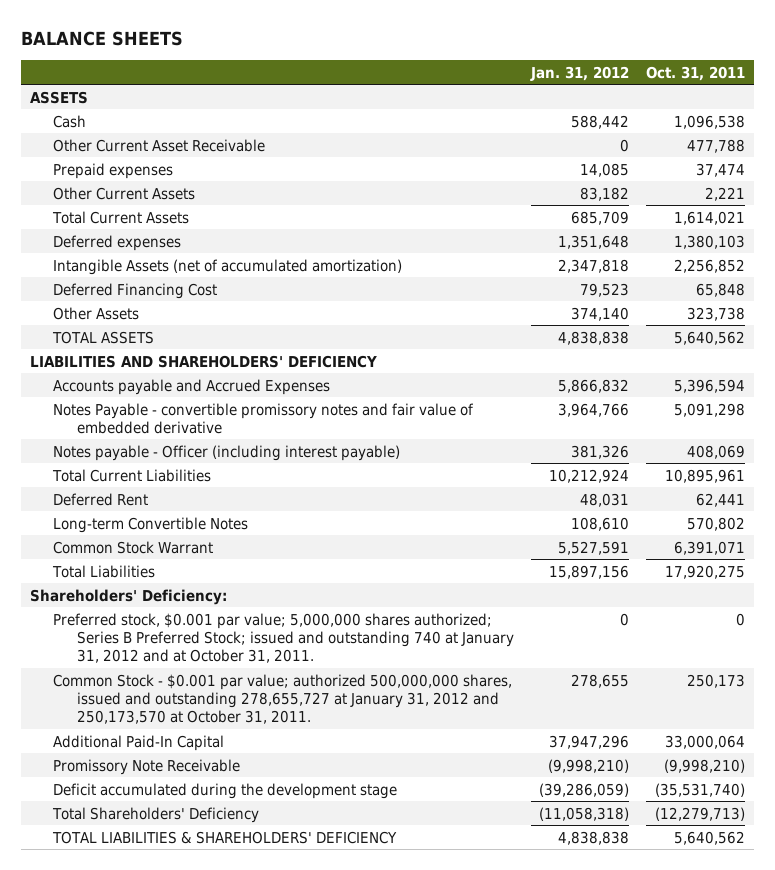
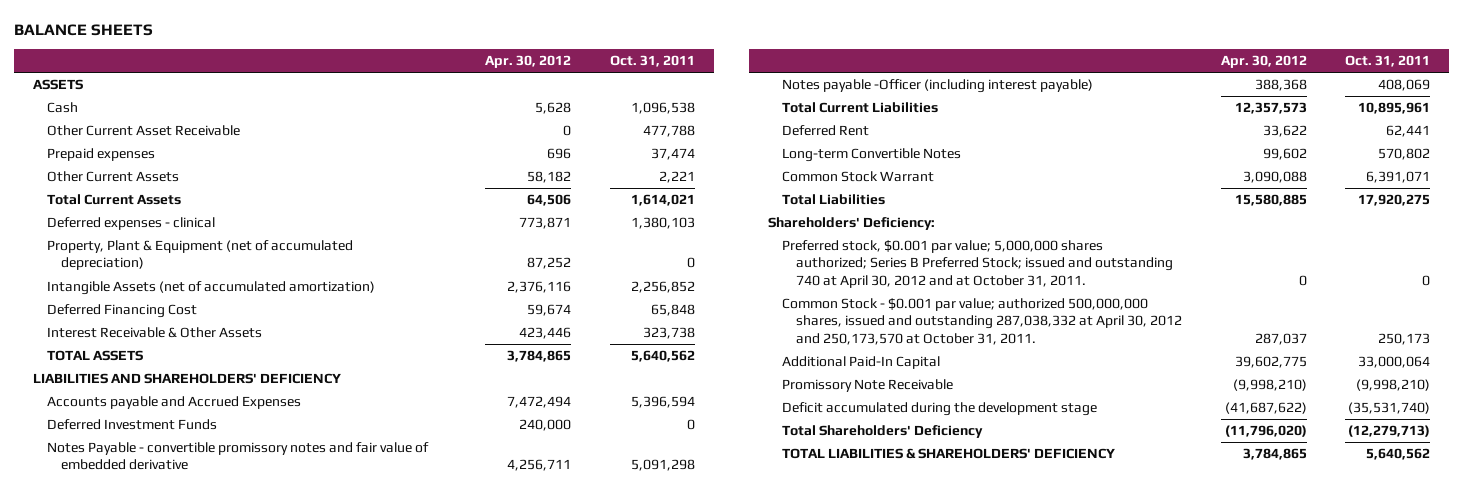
- | Jan. 31, 2012 | Oct. 31, 2011
+ | Apr. 30, 2012 | Oct. 31, 2011
- Deferred expenses | 1,351,648 | 1,380,103
+ Deferred expenses - clinical | 773,871 | 1,380,103
+ Property, Plant & Equipment (net of accumulated depreciation) | 87,252 | 0
- Other Assets | 374,140 | 323,738
+ Interest Receivable & Other Assets | 423,446 | 323,738
+ Deferred Investment Funds | 240,000 | 0
- Notes payable - Officer (including interest payable) | 381,326 | 408,069
+ Notes payable -Officer (including interest payable) | 388,368 | 408,069
- Preferred stock, $0.001 par value; 5,000,000 shares authorized; Series B Preferred Stock; issued and outstanding 740 at January 31, 2012 and at October 31, 2011. | 0 | 0
- Common Stock - $0.001 par value; authorized 500,000,000 shares, issued and outstanding 278,655,727 at January 31, 2012 and 250,173,570 at October 31, 2011. | 278,655 | 250,173
+ Preferred stock, $0.001 par value; 5,000,000 shares authorized; Series B Preferred Stock; issued and outstanding 740 at April 30, 2012 and at October 31, 2011. | 0 | 0
+ Common Stock - $0.001 par value; authorized 500,000,000 shares, issued and outstanding 287,038,332 at April 30, 2012 and 250,173,570 at October 31, 2011. | 287,037 | 250,173

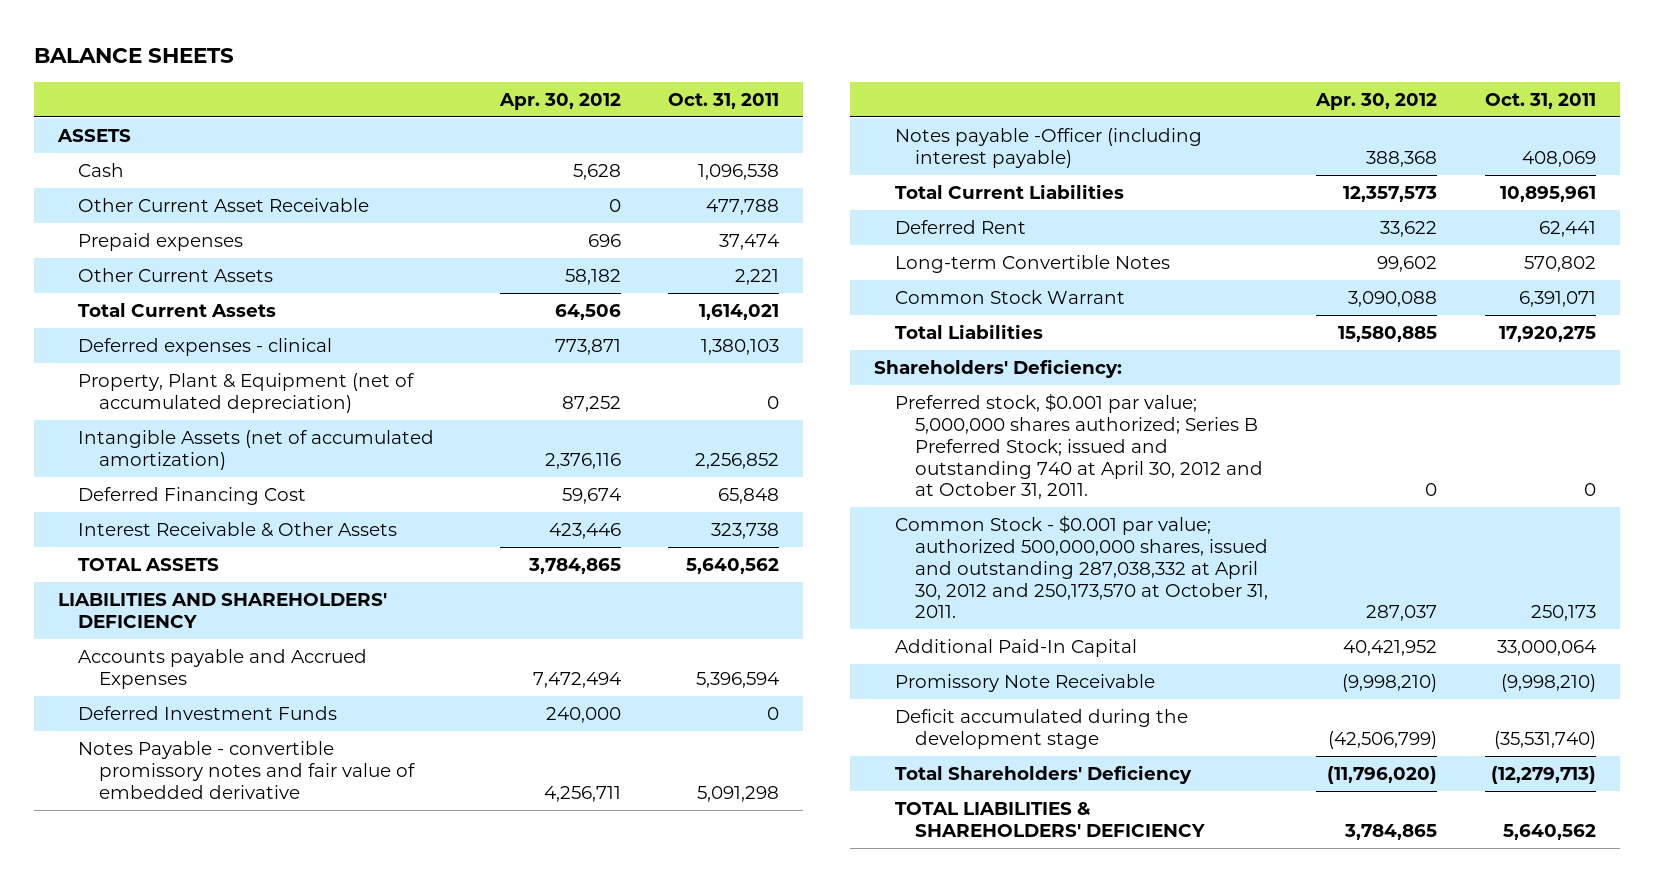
- Additional Paid-In Capital | 39,602,775 | 33,000,064
+ Additional Paid-In Capital | 40,421,952 | 33,000,064
- Deficit accumulated during the development stage | (41,687,622) | (35,531,740)
+ Deficit accumulated during the development stage | (42,506,799) | (35,531,740)

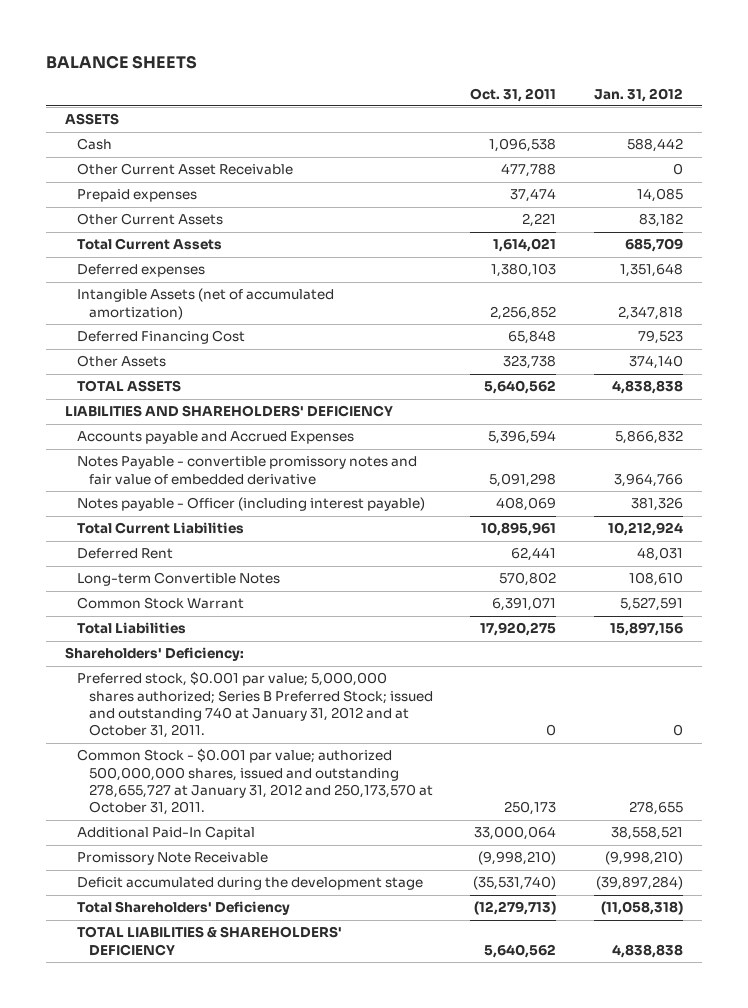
- | Apr. 30, 2012 | Oct. 31, 2011
+ | Oct. 31, 2011 | Jan. 31, 2012
- Deferred expenses - clinical | 773,871 | 1,380,103
- Property, Plant & Equipment (net of accumulated depreciation) | 87,252 | 0
+ Deferred expenses | 1,380,103 | 1,351,648
- Interest Receivable & Other Assets | 423,446 | 323,738
+ Other Assets | 323,738 | 374,140
- Deferred Investment Funds | 240,000 | 0
- Notes payable -Officer (including interest payable) | 388,368 | 408,069
+ Notes payable - Officer (including interest payable) | 408,069 | 381,326
- Preferred stock, $0.001 par value; 5,000,000 shares authorized; Series B Preferred Stock; issued and outstanding 740 at April 30, 2012 and at October 31, 2011. | 0 | 0
- Common Stock - $0.001 par value; authorized 500,000,000 shares, issued and outstanding 287,038,332 at April 30, 2012 and 250,173,570 at October 31, 2011. | 287,037 | 250,173
+ Preferred stock, $0.001 par value; 5,000,000 shares authorized; Series B Preferred Stock; issued and outstanding 740 at January 31, 2012 and at October 31, 2011. | 0 | 0
+ Common Stock - $0.001 par value; authorized 500,000,000 shares, issued and outstanding 278,655,727 at January 31, 2012 and 250,173,570 at October 31, 2011. | 250,173 | 278,655

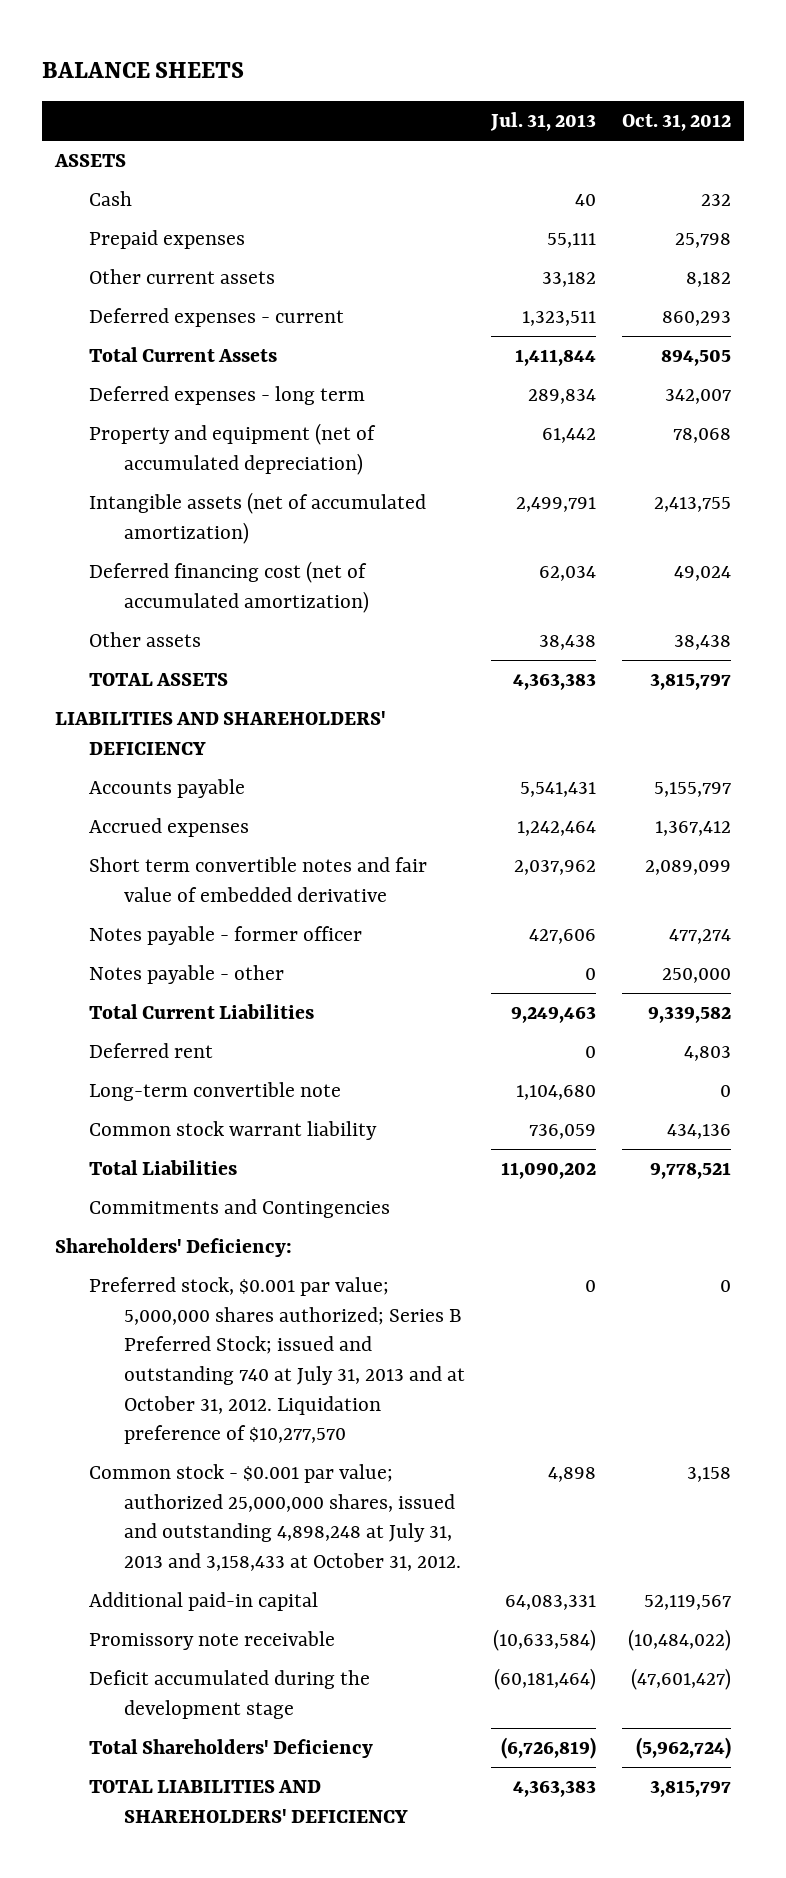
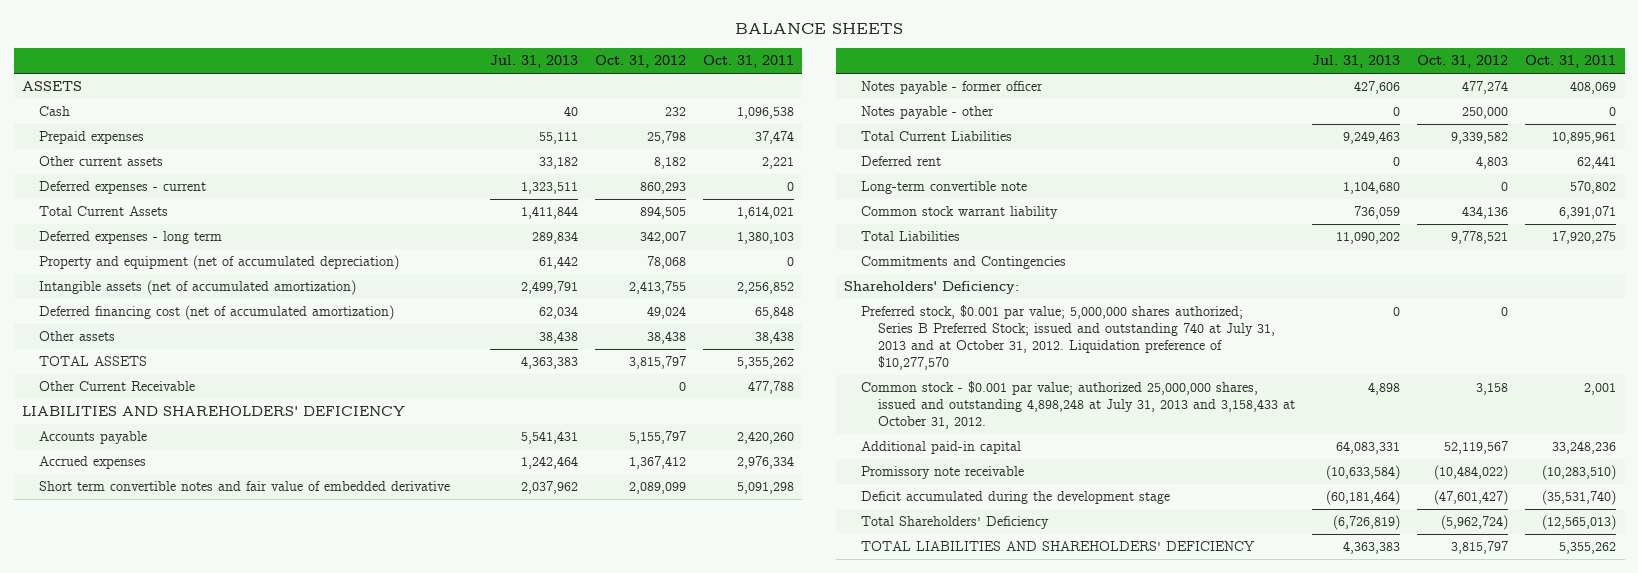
- | Jul. 31, 2013 | Oct. 31, 2012
+ | Jul. 31, 2013 | Oct. 31, 2012 | Oct. 31, 2011
+ Other Current Receivable | | 0 | 477,788

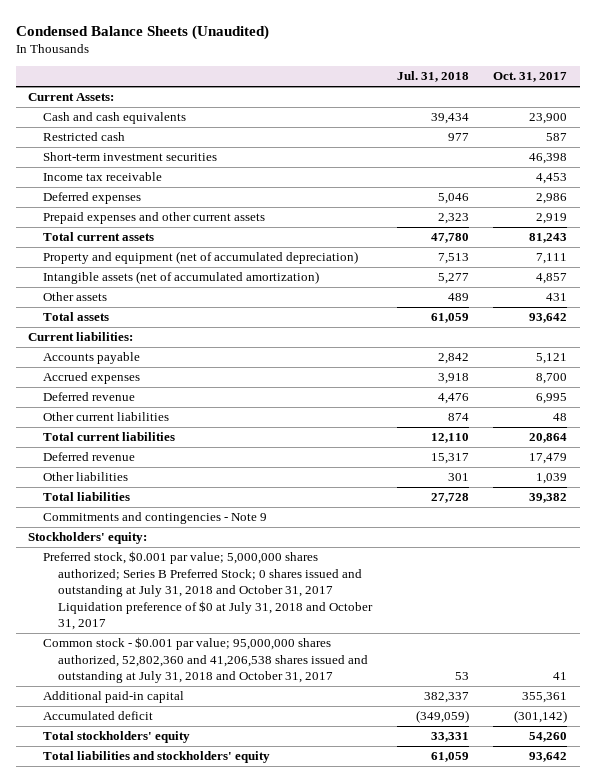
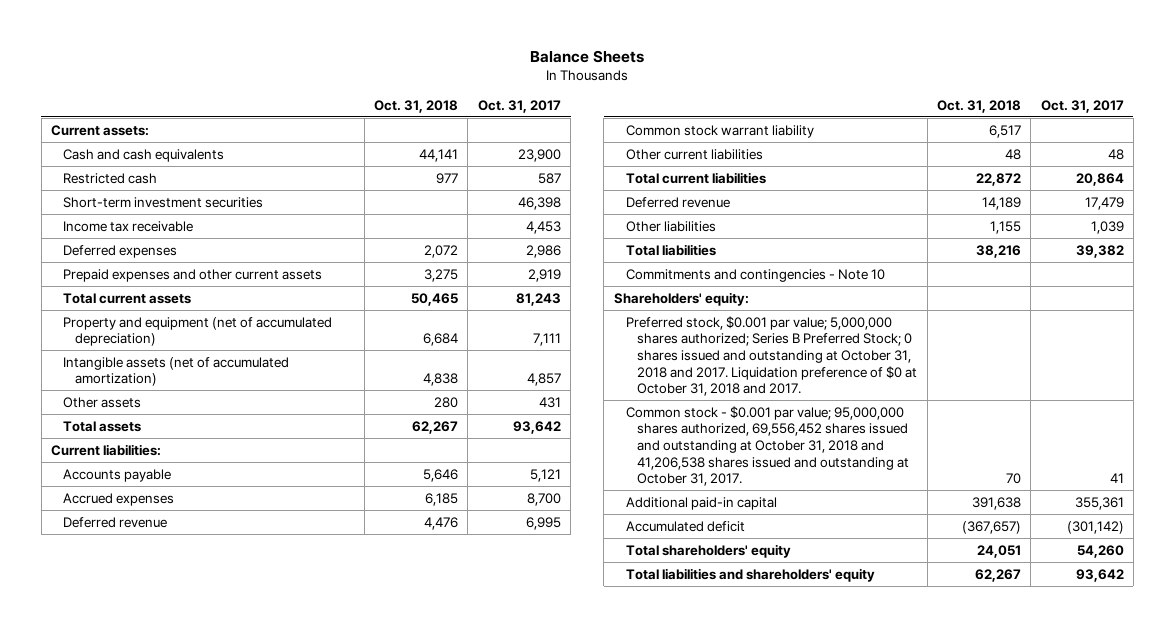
- Condensed Balance Sheets (Unaudited)
+ Balance Sheets
- | Jul. 31, 2018 | Oct. 31, 2017
+ | Oct. 31, 2018 | Oct. 31, 2017
- Current Assets:
+ Current assets:
+ Common stock warrant liability | 6,517 |
- Commitments and contingencies - Note 9
- Stockholders' equity:
- Preferred stock, $0.001 par value; 5,000,000 shares authorized; Series B Preferred Stock; 0 shares issued and outstanding at July 31, 2018 and October 31, 2017 Liquidation preference of $0 at July 31, 2018 and October 31, 2017
- Common stock - $0.001 par value; 95,000,000 shares authorized, 52,802,360 and 41,206,538 shares issued and outstanding at July 31, 2018 and October 31, 2017 | 53 | 41
+ Commitments and contingencies - Note 10
+ Shareholders' equity:
+ Preferred stock, $0.001 par value; 5,000,000 shares authorized; Series B Preferred Stock; 0 shares issued and outstanding at October 31, 2018 and 2017. Liquidation preference of $0 at October 31, 2018 and 2017.
+ Common stock - $0.001 par value; 95,000,000 shares authorized, 69,556,452 shares issued and outstanding at October 31, 2018 and 41,206,538 shares issued and outstanding at October 31, 2017. | 70 | 41
- Total stockholders' equity | 33,331 | 54,260
- Total liabilities and stockholders' equity | 61,059 | 93,642
+ Total shareholders' equity | 24,051 | 54,260
+ Total liabilities and shareholders' equity | 62,267 | 93,642

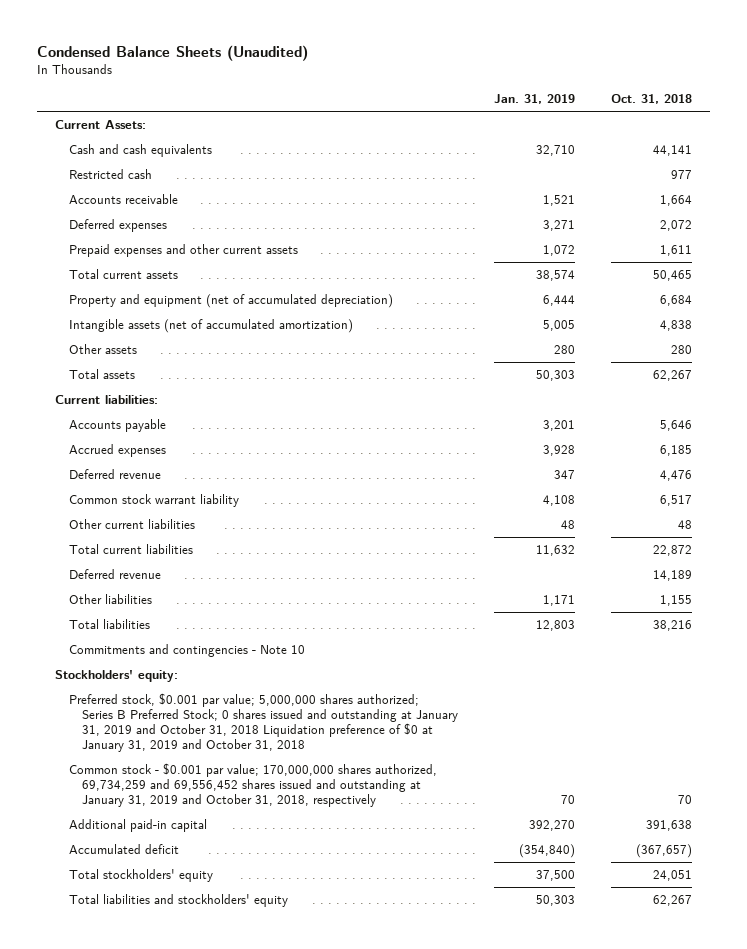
- Balance Sheets
+ Condensed Balance Sheets (Unaudited)
- | Oct. 31, 2018 | Oct. 31, 2017
+ | Jan. 31, 2019 | Oct. 31, 2018
- Current assets:
+ Current Assets:
- Short-term investment securities | | 46,398
- Income tax receivable | | 4,453
+ Accounts receivable | 1,521 | 1,664
- Prepaid expenses and other current assets | 3,275 | 2,919
+ Prepaid expenses and other current assets | 1,072 | 1,611
- Shareholders' equity:
- Preferred stock, $0.001 par value; 5,000,000 shares authorized; Series B Preferred Stock; 0 shares issued and outstanding at October 31, 2018 and 2017. Liquidation preference of $0 at October 31, 2018 and 2017.
- Common stock - $0.001 par value; 95,000,000 shares authorized, 69,556,452 shares issued and outstanding at October 31, 2018 and 41,206,538 shares issued and outstanding at October 31, 2017. | 70 | 41
+ Stockholders' equity:
+ Preferred stock, $0.001 par value; 5,000,000 shares authorized; Series B Preferred Stock; 0 shares issued and outstanding at January 31, 2019 and October 31, 2018 Liquidation preference of $0 at January 31, 2019 and October 31, 2018
+ Common stock - $0.001 par value; 170,000,000 shares authorized, 69,734,259 and 69,556,452 shares issued and outstanding at January 31, 2019 and October 31, 2018, respectively | 70 | 70
- Total shareholders' equity | 24,051 | 54,260
- Total liabilities and shareholders' equity | 62,267 | 93,642
+ Total stockholders' equity | 37,500 | 24,051
+ Total liabilities and stockholders' equity | 50,303 | 62,267

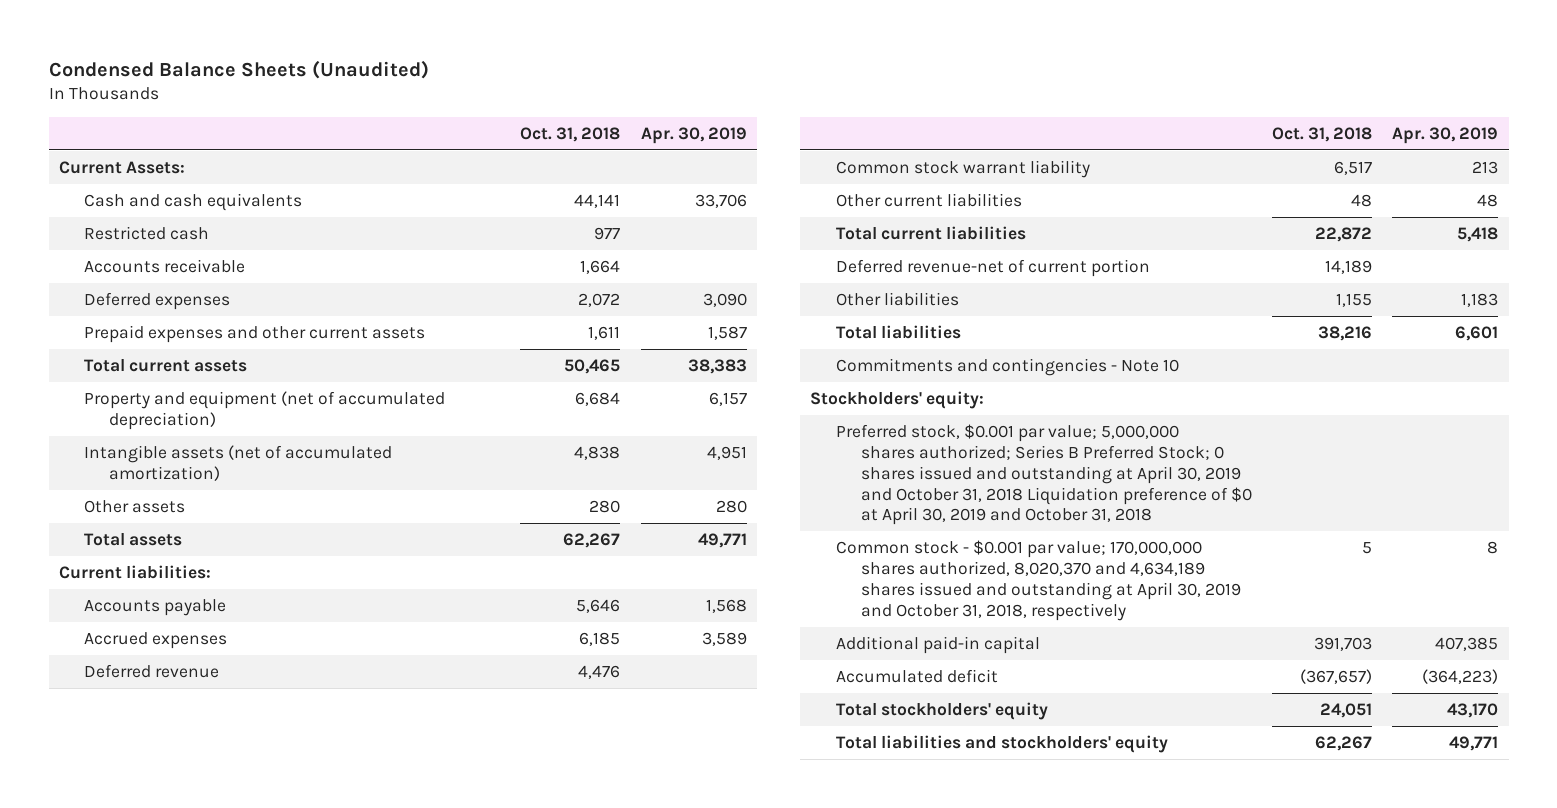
- | Jan. 31, 2019 | Oct. 31, 2018
+ | Oct. 31, 2018 | Apr. 30, 2019
- Deferred revenue | | 14,189
+ Deferred revenue-net of current portion | 14,189 |
- Preferred stock, $0.001 par value; 5,000,000 shares authorized; Series B Preferred Stock; 0 shares issued and outstanding at January 31, 2019 and October 31, 2018 Liquidation preference of $0 at January 31, 2019 and October 31, 2018
- Common stock - $0.001 par value; 170,000,000 shares authorized, 69,734,259 and 69,556,452 shares issued and outstanding at January 31, 2019 and October 31, 2018, respectively | 70 | 70
- Additional paid-in capital | 392,270 | 391,638
+ Preferred stock, $0.001 par value; 5,000,000 shares authorized; Series B Preferred Stock; 0 shares issued and outstanding at April 30, 2019 and October 31, 2018 Liquidation preference of $0 at April 30, 2019 and October 31, 2018
+ Common stock - $0.001 par value; 170,000,000 shares authorized, 8,020,370 and 4,634,189 shares issued and outstanding at April 30, 2019 and October 31, 2018, respectively | 5 | 8
+ Additional paid-in capital | 391,703 | 407,385

